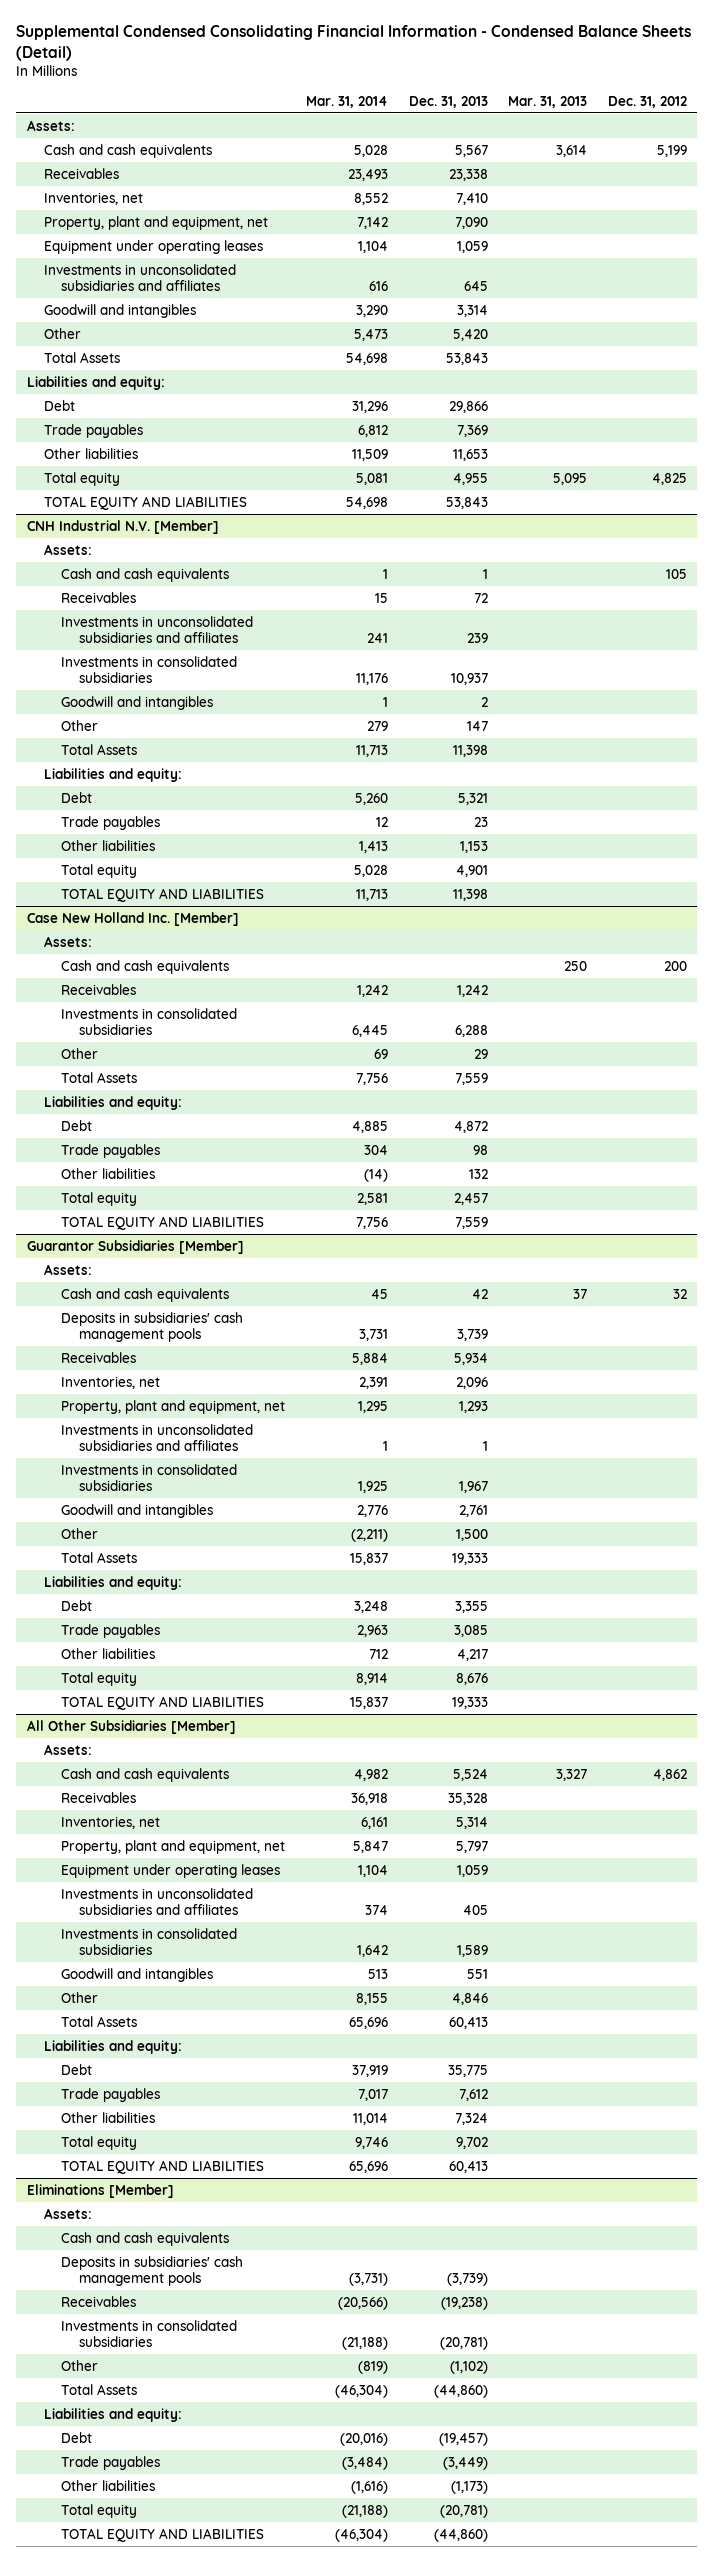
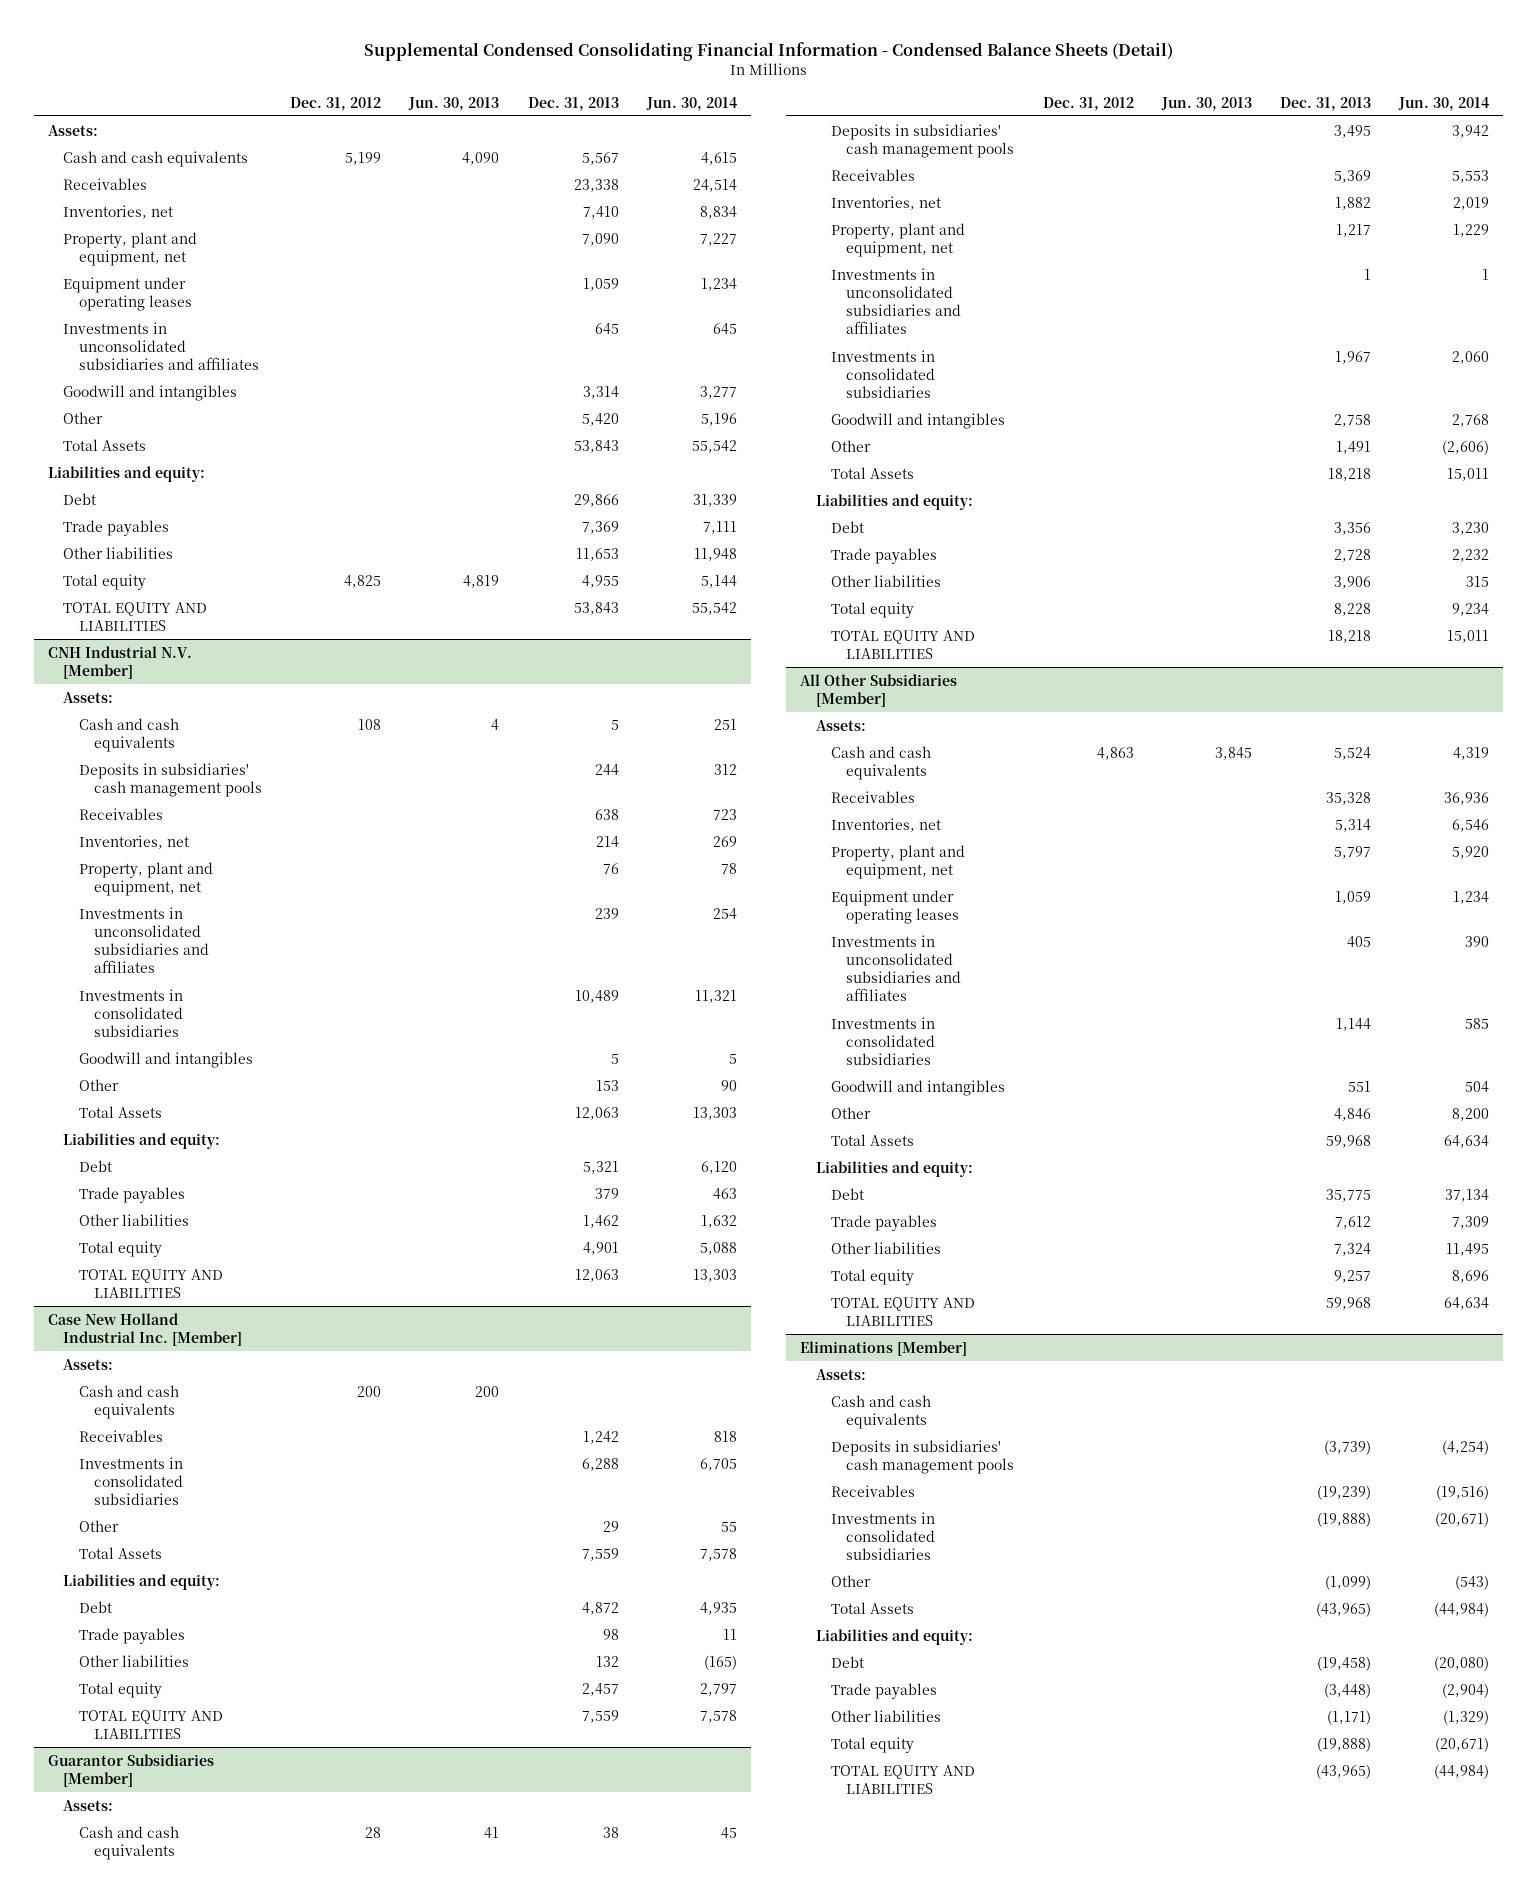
- | Mar. 31, 2014 | Dec. 31, 2013 | Mar. 31, 2013 | Dec. 31, 2012
+ | Dec. 31, 2012 | Jun. 30, 2013 | Dec. 31, 2013 | Jun. 30, 2014
@ CNH Industrial N.V. [Member]
- Cash and cash equivalents | 1 | 1 | | 105
- Receivables | 15 | 72 | |
+ Cash and cash equivalents | 108 | 4 | 5 | 251
+ Deposits in subsidiaries' cash management pools | | | 244 | 312
+ Receivables | | | 638 | 723
+ Inventories, net | | | 214 | 269
+ Property, plant and equipment, net | | | 76 | 78
- Investments in consolidated subsidiaries | 11,176 | 10,937 | |
- Goodwill and intangibles | 1 | 2 | |
- Other | 279 | 147 | |
- Total Assets | 11,713 | 11,398 | |
+ Investments in consolidated subsidiaries | | | 10,489 | 11,321
+ Goodwill and intangibles | | | 5 | 5
+ Other | | | 153 | 90
+ Total Assets | | | 12,063 | 13,303
- Trade payables | 12 | 23 | |
- Other liabilities | 1,413 | 1,153 | |
+ Trade payables | | | 379 | 463
+ Other liabilities | | | 1,462 | 1,632
- TOTAL EQUITY AND LIABILITIES | 11,713 | 11,398 | |
- Case New Holland Inc. [Member]
@ CNH Industrial N.V. [Member]
+ TOTAL EQUITY AND LIABILITIES | | | 12,063 | 13,303
+ Case New Holland Industrial Inc. [Member]
@ Guarantor Subsidiaries [Member]
- Cash and cash equivalents | 45 | 42 | 37 | 32
- Deposits in subsidiaries' cash management pools | 3,731 | 3,739 | |
- Receivables | 5,884 | 5,934 | |
- Inventories, net | 2,391 | 2,096 | |
- Property, plant and equipment, net | 1,295 | 1,293 | |
+ Cash and cash equivalents | 28 | 41 | 38 | 45
+ Deposits in subsidiaries' cash management pools | | | 3,495 | 3,942
+ Receivables | | | 5,369 | 5,553
+ Inventories, net | | | 1,882 | 2,019
+ Property, plant and equipment, net | | | 1,217 | 1,229
- Goodwill and intangibles | 2,776 | 2,761 | |
- Other | (2,211) | 1,500 | |
- Total Assets | 15,837 | 19,333 | |
+ Goodwill and intangibles | | | 2,758 | 2,768
+ Other | | | 1,491 | (2,606)
+ Total Assets | | | 18,218 | 15,011
- Debt | 3,248 | 3,355 | |
- Trade payables | 2,963 | 3,085 | |
- Other liabilities | 712 | 4,217 | |
- Total equity | 8,914 | 8,676 | |
- TOTAL EQUITY AND LIABILITIES | 15,837 | 19,333 | |
+ Debt | | | 3,356 | 3,230
+ Trade payables | | | 2,728 | 2,232
+ Other liabilities | | | 3,906 | 315
+ Total equity | | | 8,228 | 9,234
+ TOTAL EQUITY AND LIABILITIES | | | 18,218 | 15,011
@ All Other Subsidiaries [Member]
- Cash and cash equivalents | 4,982 | 5,524 | 3,327 | 4,862
+ Cash and cash equivalents | 4,863 | 3,845 | 5,524 | 4,319
- Investments in consolidated subsidiaries | 1,642 | 1,589 | |
+ Investments in consolidated subsidiaries | | | 1,144 | 585
- Total Assets | 65,696 | 60,413 | |
+ Total Assets | | | 59,968 | 64,634
- Total equity | 9,746 | 9,702 | |
- TOTAL EQUITY AND LIABILITIES | 65,696 | 60,413 | |
+ Total equity | | | 9,257 | 8,696
+ TOTAL EQUITY AND LIABILITIES | | | 59,968 | 64,634
@ Eliminations [Member]
- Receivables | (20,566) | (19,238) | |
- Investments in consolidated subsidiaries | (21,188) | (20,781) | |
- Other | (819) | (1,102) | |
- Total Assets | (46,304) | (44,860) | |
+ Receivables | | | (19,239) | (19,516)
+ Investments in consolidated subsidiaries | | | (19,888) | (20,671)
+ Other | | | (1,099) | (543)
+ Total Assets | | | (43,965) | (44,984)
- Debt | (20,016) | (19,457) | |
- Trade payables | (3,484) | (3,449) | |
- Other liabilities | (1,616) | (1,173) | |
- Total equity | (21,188) | (20,781) | |
- TOTAL EQUITY AND LIABILITIES | (46,304) | (44,860) | |
+ Debt | | | (19,458) | (20,080)
+ Trade payables | | | (3,448) | (2,904)
+ Other liabilities | | | (1,171) | (1,329)
+ Total equity | | | (19,888) | (20,671)
+ TOTAL EQUITY AND LIABILITIES | | | (43,965) | (44,984)

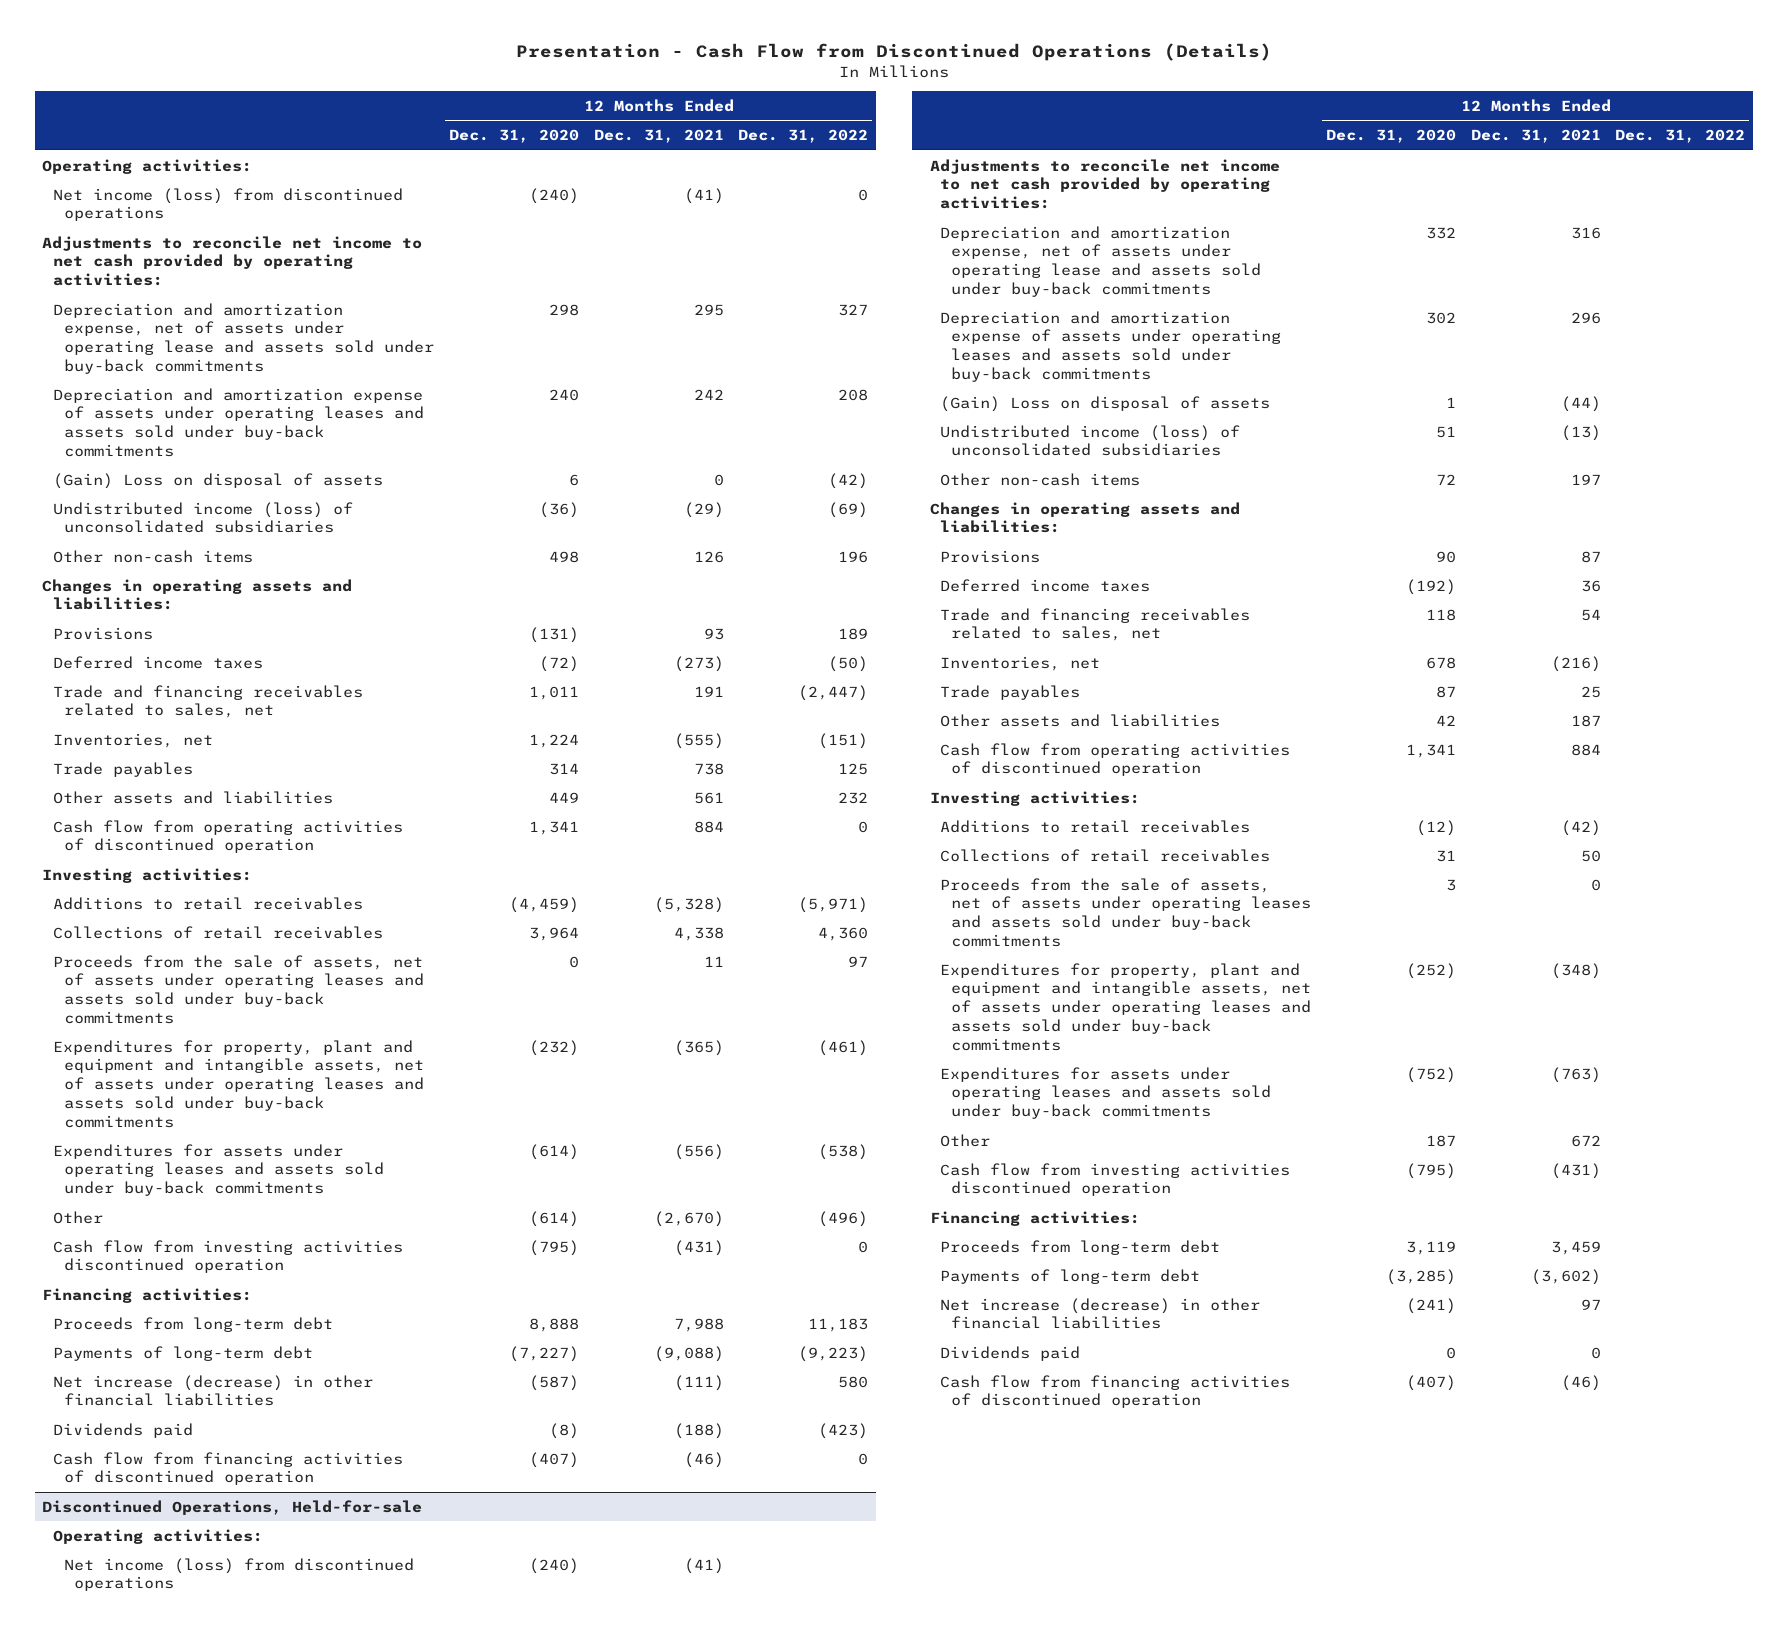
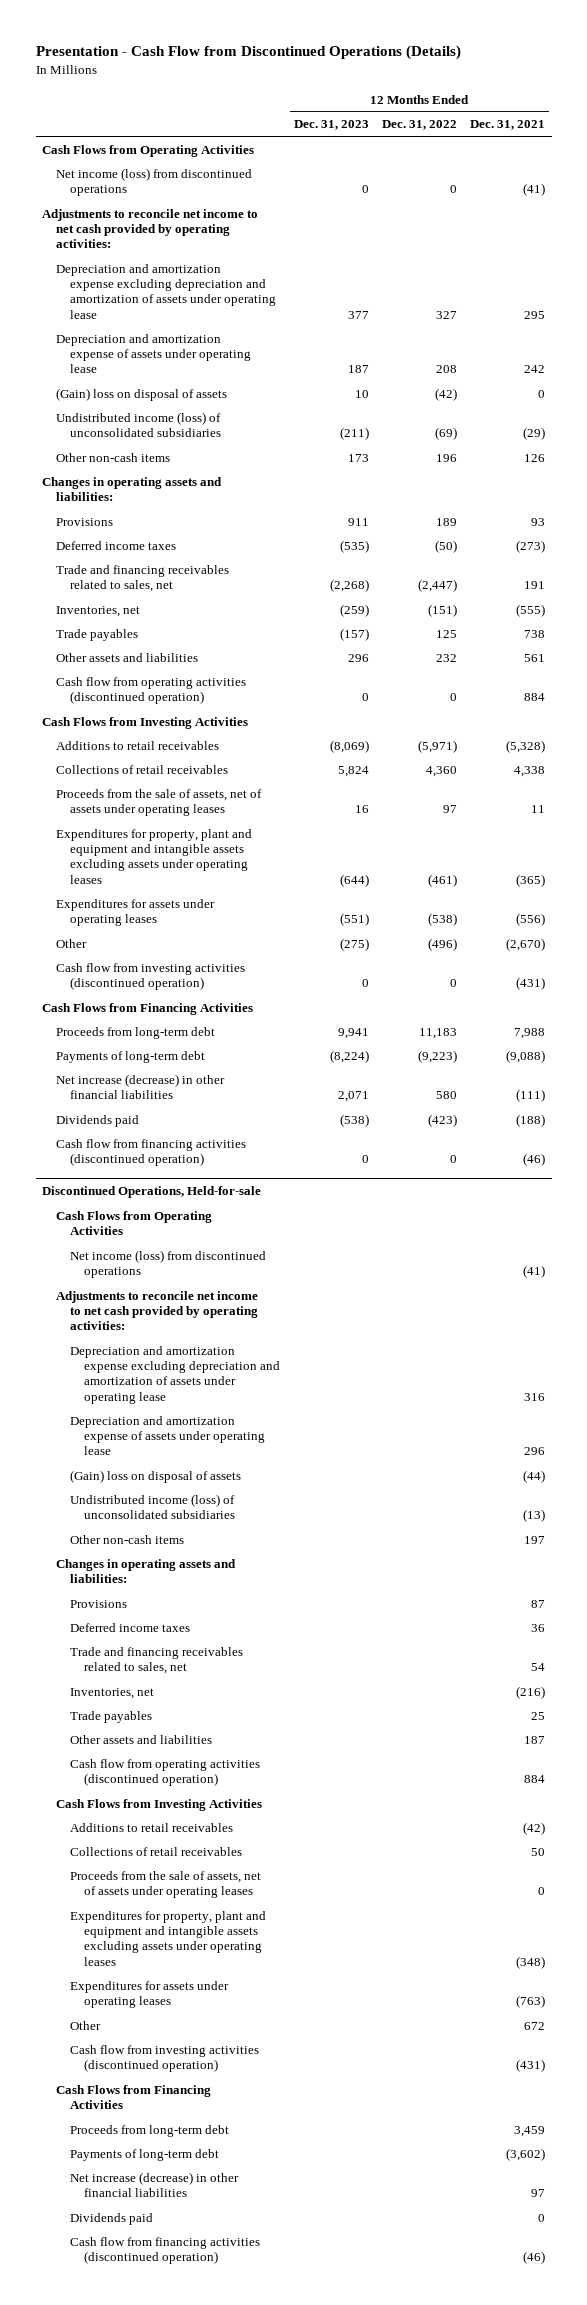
- | 12 Months Ended Dec. 31, 2020 | 12 Months Ended Dec. 31, 2021 | 12 Months Ended Dec. 31, 2022
+ | 12 Months Ended Dec. 31, 2023 | 12 Months Ended Dec. 31, 2022 | 12 Months Ended Dec. 31, 2021
- Operating activities:
+ Cash Flows from Operating Activities
- Depreciation and amortization expense, net of assets under operating lease and assets sold under buy-back commitments | 298 | 295 | 327
- Depreciation and amortization expense of assets under operating leases and assets sold under buy-back commitments | 240 | 242 | 208
- (Gain) Loss on disposal of assets | 6 | 0 | (42)
+ Depreciation and amortization expense excluding depreciation and amortization of assets under operating lease | 377 | 327 | 295
+ Depreciation and amortization expense of assets under operating lease | 187 | 208 | 242
+ (Gain) loss on disposal of assets | 10 | (42) | 0
- Cash flow from operating activities of discontinued operation | 1,341 | 884 | 0
- Investing activities:
+ Cash flow from operating activities (discontinued operation) | 0 | 0 | 884
+ Cash Flows from Investing Activities
- Proceeds from the sale of assets, net of assets under operating leases and assets sold under buy-back commitments | 0 | 11 | 97
- Expenditures for property, plant and equipment and intangible assets, net of assets under operating leases and assets sold under buy-back commitments | (232) | (365) | (461)
- Expenditures for assets under operating leases and assets sold under buy-back commitments | (614) | (556) | (538)
+ Proceeds from the sale of assets, net of assets under operating leases | 16 | 97 | 11
+ Expenditures for property, plant and equipment and intangible assets excluding assets under operating leases | (644) | (461) | (365)
+ Expenditures for assets under operating leases | (551) | (538) | (556)
- Cash flow from investing activities discontinued operation | (795) | (431) | 0
- Financing activities:
+ Cash flow from investing activities (discontinued operation) | 0 | 0 | (431)
+ Cash Flows from Financing Activities
- Cash flow from financing activities of discontinued operation | (407) | (46) | 0
+ Cash flow from financing activities (discontinued operation) | 0 | 0 | (46)
@ Discontinued Operations, Held-for-sale
- Operating activities:
+ Cash Flows from Operating Activities
- Depreciation and amortization expense, net of assets under operating lease and assets sold under buy-back commitments | 332 | 316 |
- Depreciation and amortization expense of assets under operating leases and assets sold under buy-back commitments | 302 | 296 |
- (Gain) Loss on disposal of assets | 1 | (44) |
+ Depreciation and amortization expense excluding depreciation and amortization of assets under operating lease | | | 316
+ Depreciation and amortization expense of assets under operating lease | | | 296
+ (Gain) loss on disposal of assets | | | (44)
- Cash flow from operating activities of discontinued operation | 1,341 | 884 |
- Investing activities:
+ Cash flow from operating activities (discontinued operation) | | | 884
+ Cash Flows from Investing Activities
- Proceeds from the sale of assets, net of assets under operating leases and assets sold under buy-back commitments | 3 | 0 |
- Expenditures for property, plant and equipment and intangible assets, net of assets under operating leases and assets sold under buy-back commitments | (252) | (348) |
- Expenditures for assets under operating leases and assets sold under buy-back commitments | (752) | (763) |
+ Proceeds from the sale of assets, net of assets under operating leases | | | 0
+ Expenditures for property, plant and equipment and intangible assets excluding assets under operating leases | | | (348)
+ Expenditures for assets under operating leases | | | (763)
- Cash flow from investing activities discontinued operation | (795) | (431) |
- Financing activities:
+ Cash flow from investing activities (discontinued operation) | | | (431)
+ Cash Flows from Financing Activities
- Cash flow from financing activities of discontinued operation | (407) | (46) |
+ Cash flow from financing activities (discontinued operation) | | | (46)

